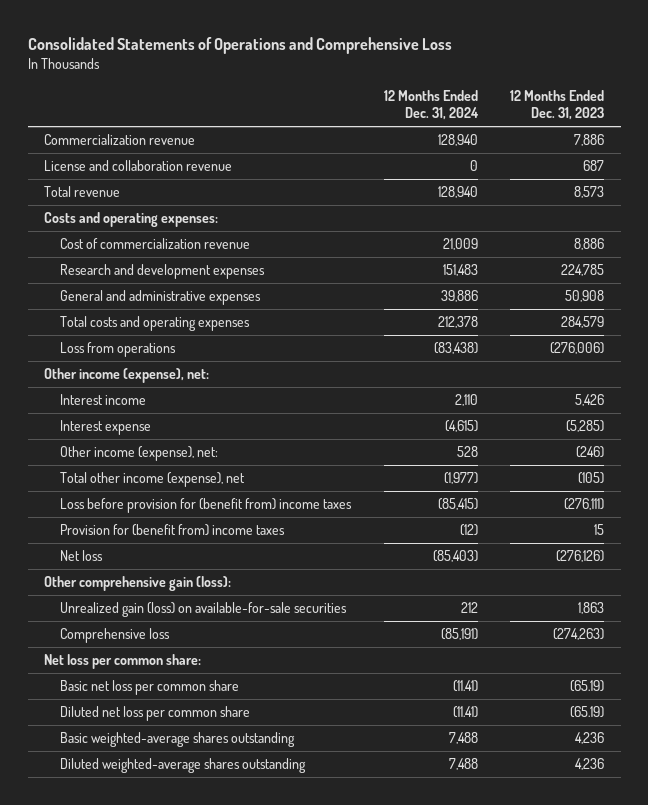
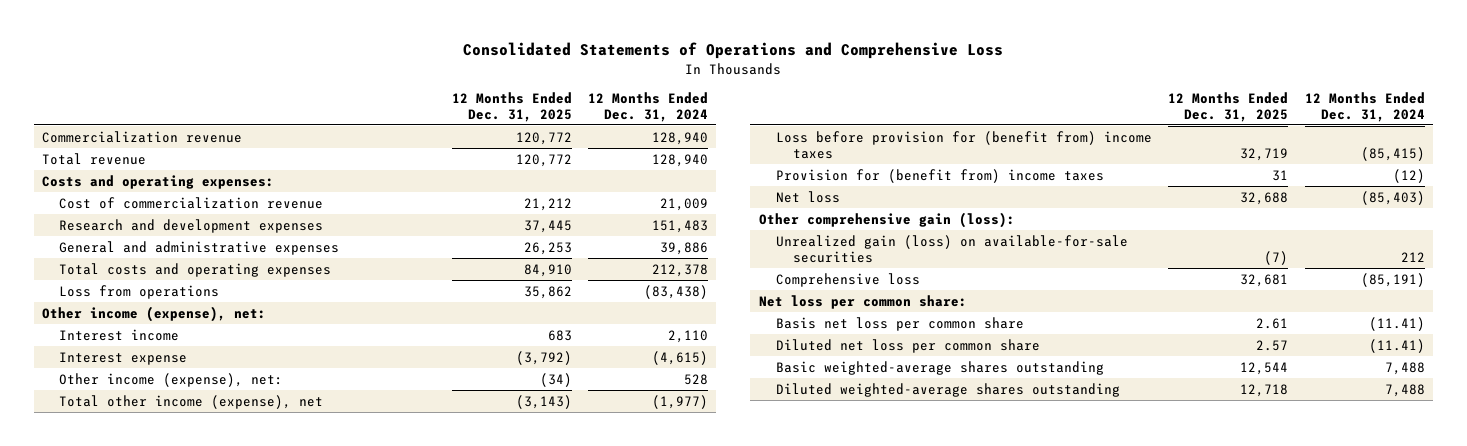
- | 12 Months Ended Dec. 31, 2024 | 12 Months Ended Dec. 31, 2023
+ | 12 Months Ended Dec. 31, 2025 | 12 Months Ended Dec. 31, 2024
- License and collaboration revenue | 0 | 687
- Basic net loss per common share | (11.41) | (65.19)
+ Basis net loss per common share | 2.61 | (11.41)

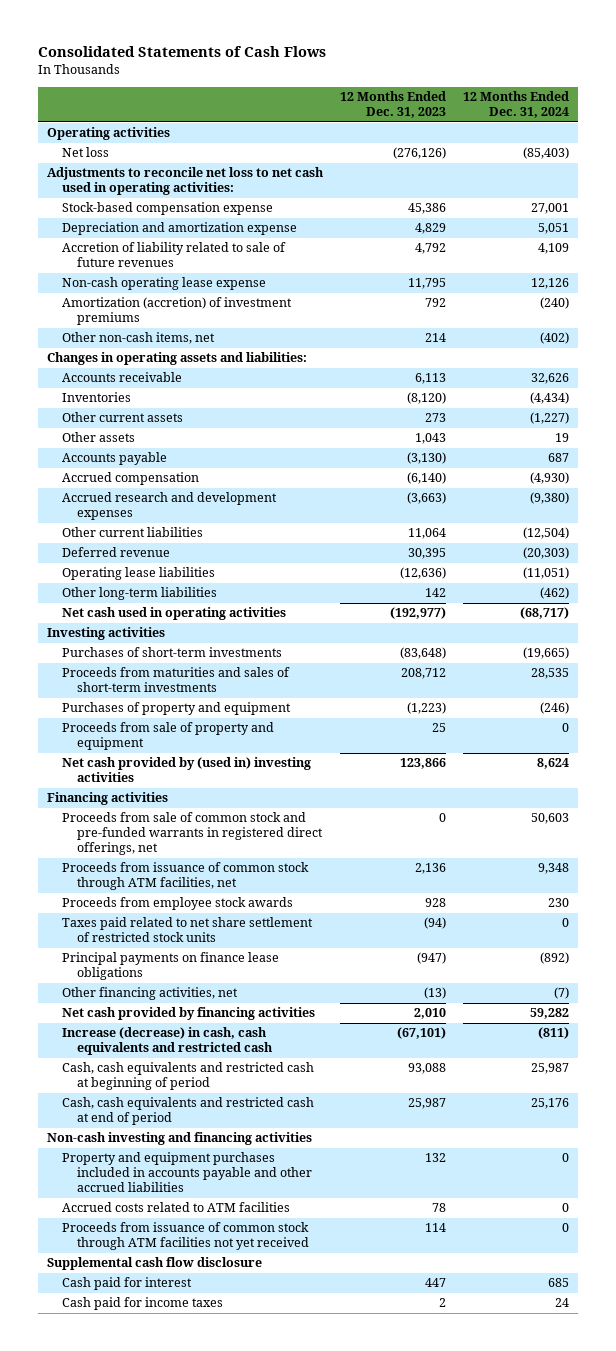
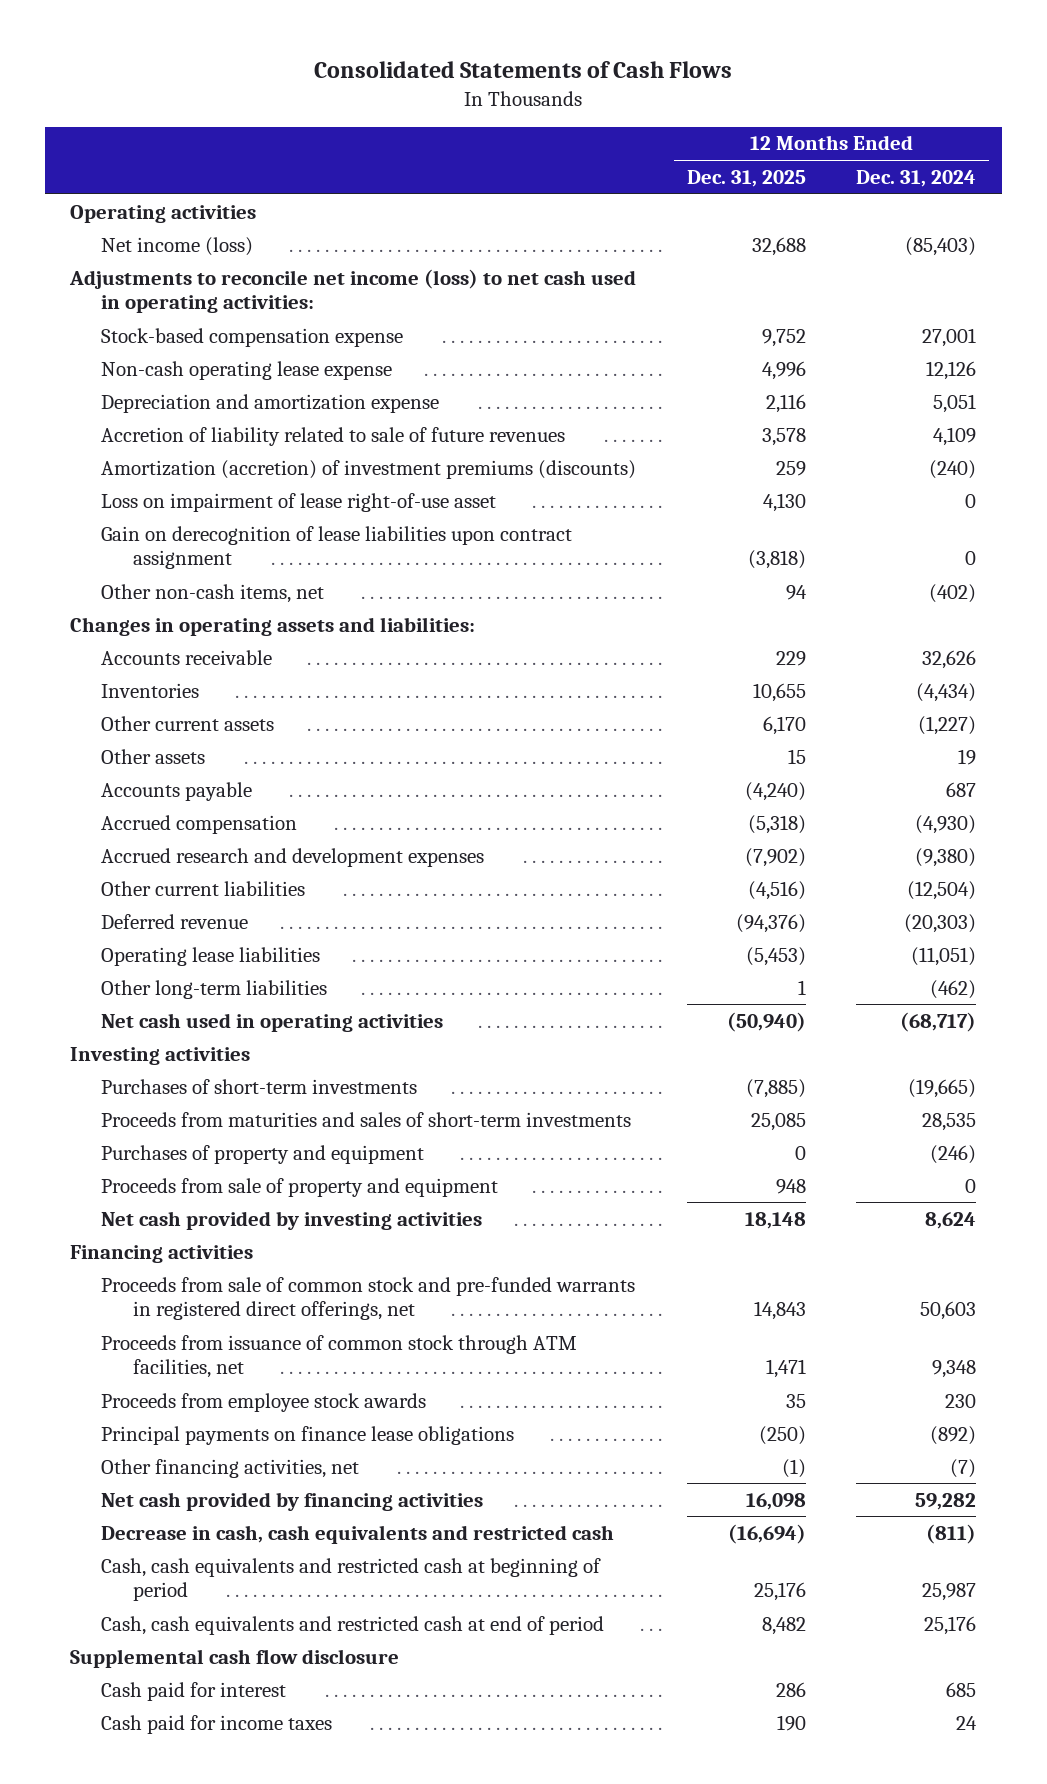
- | 12 Months Ended Dec. 31, 2023 | 12 Months Ended Dec. 31, 2024
+ | 12 Months Ended Dec. 31, 2025 | 12 Months Ended Dec. 31, 2024
- Net loss | (276,126) | (85,403)
- Adjustments to reconcile net loss to net cash used in operating activities:
+ Net income (loss) | 32,688 | (85,403)
+ Adjustments to reconcile net income (loss) to net cash used in operating activities:
moved up: Non-cash operating lease expense | 4,996 | 12,126
- Amortization (accretion) of investment premiums | 792 | (240)
+ Amortization (accretion) of investment premiums (discounts) | 259 | (240)
+ Loss on impairment of lease right-of-use asset | 4,130 | 0
+ Gain on derecognition of lease liabilities upon contract assignment | (3,818) | 0
- Net cash provided by (used in) investing activities | 123,866 | 8,624
+ Net cash provided by investing activities | 18,148 | 8,624
- Taxes paid related to net share settlement of restricted stock units | (94) | 0
- Increase (decrease) in cash, cash equivalents and restricted cash | (67,101) | (811)
+ Decrease in cash, cash equivalents and restricted cash | (16,694) | (811)
- Non-cash investing and financing activities
- Property and equipment purchases included in accounts payable and other accrued liabilities | 132 | 0
- Accrued costs related to ATM facilities | 78 | 0
- Proceeds from issuance of common stock through ATM facilities not yet received | 114 | 0

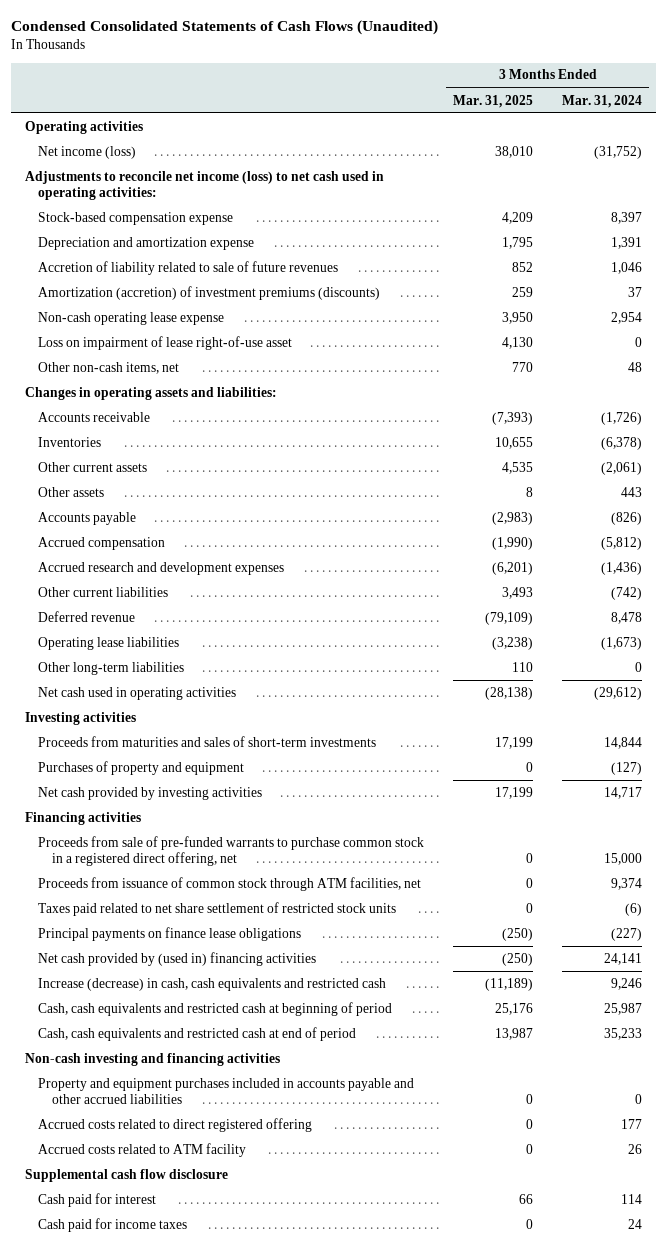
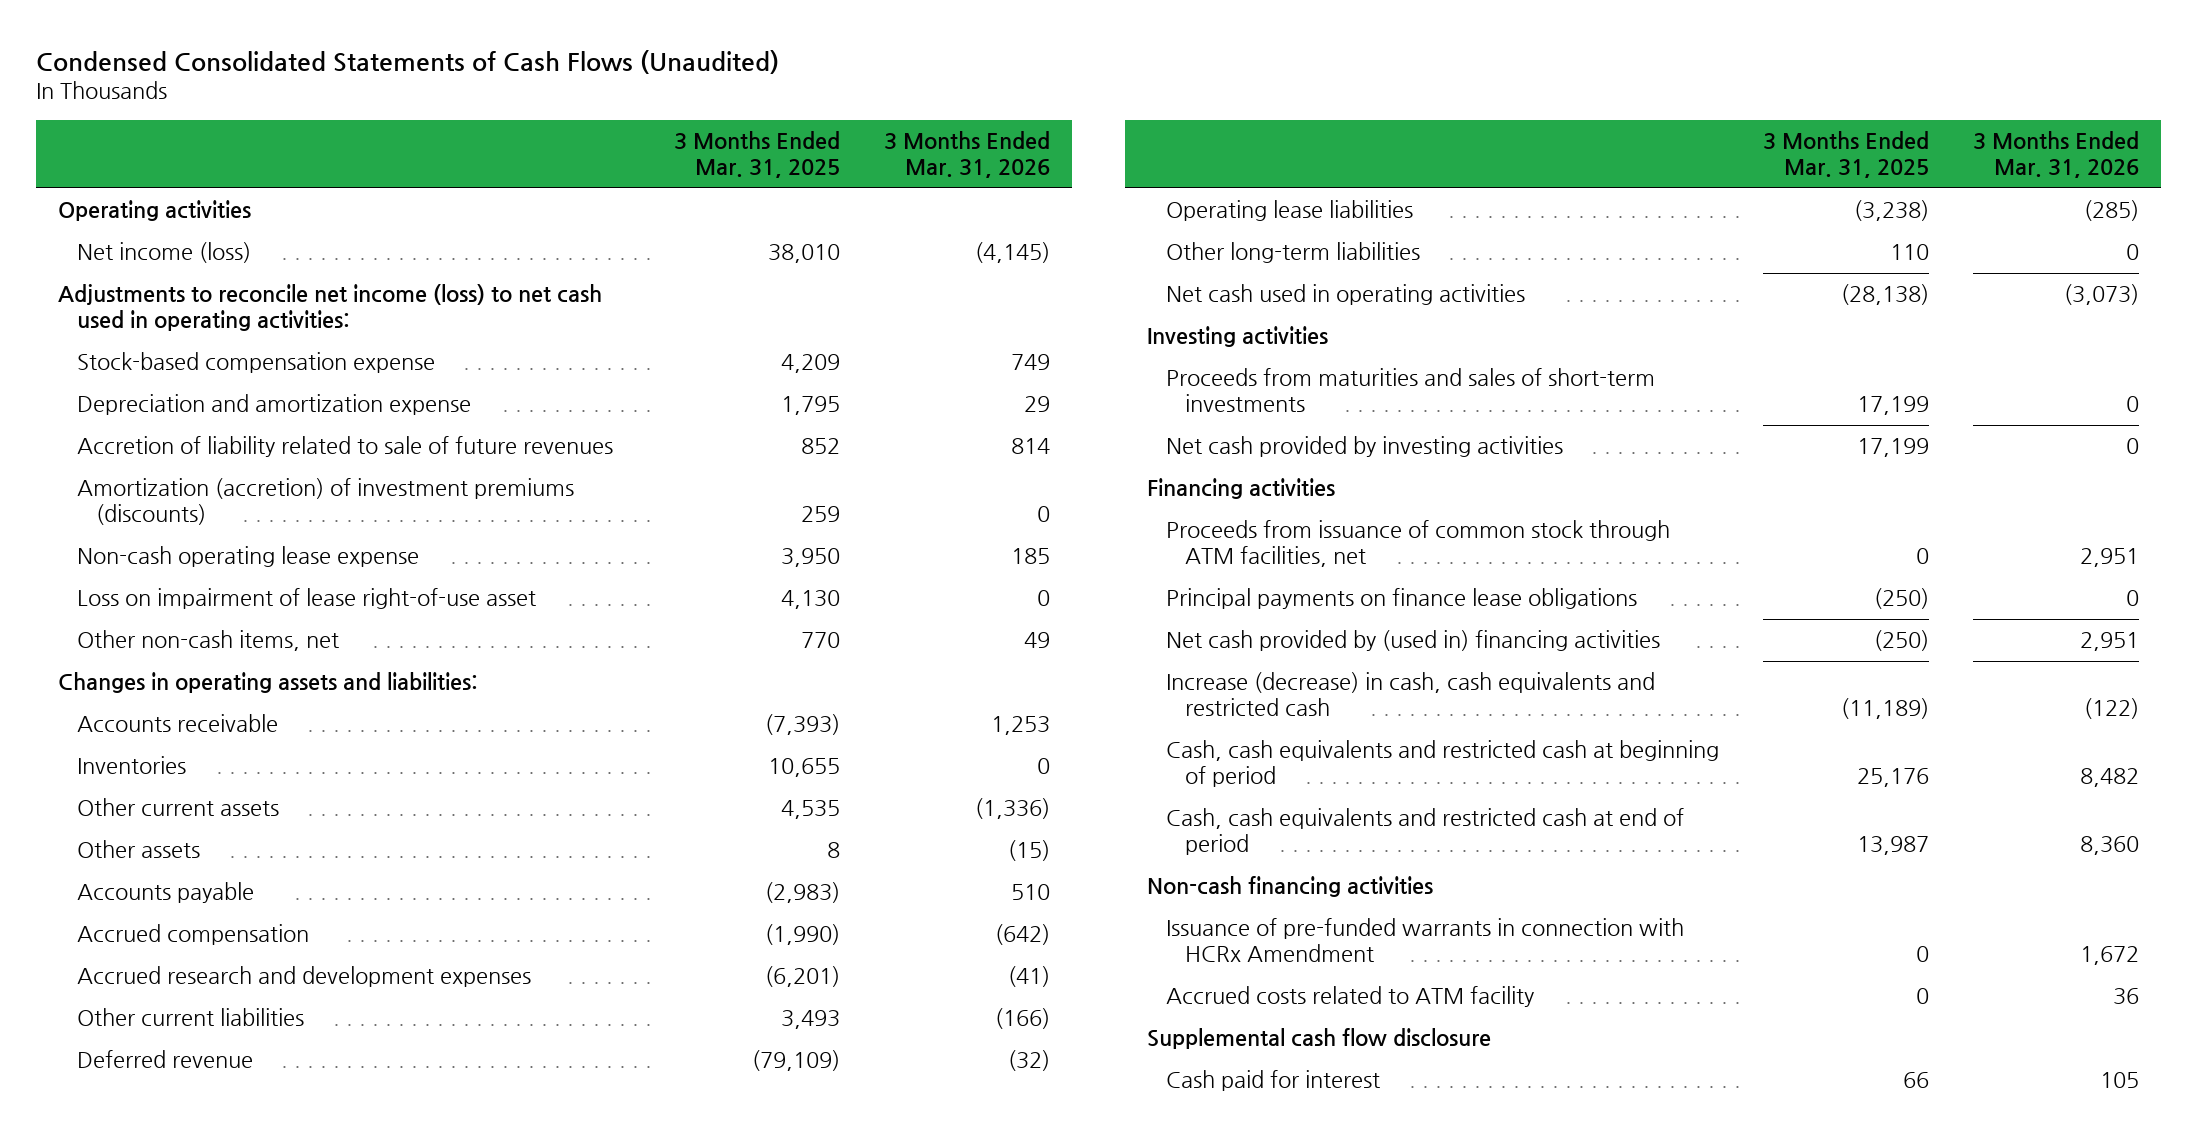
- | 3 Months Ended Mar. 31, 2025 | 3 Months Ended Mar. 31, 2024
+ | 3 Months Ended Mar. 31, 2025 | 3 Months Ended Mar. 31, 2026
- Purchases of property and equipment | 0 | (127)
- Proceeds from sale of pre-funded warrants to purchase common stock in a registered direct offering, net | 0 | 15,000
- Taxes paid related to net share settlement of restricted stock units | 0 | (6)
- Non-cash investing and financing activities
- Property and equipment purchases included in accounts payable and other accrued liabilities | 0 | 0
- Accrued costs related to direct registered offering | 0 | 177
+ Non-cash financing activities
+ Issuance of pre-funded warrants in connection with HCRx Amendment | 0 | 1,672
- Cash paid for income taxes | 0 | 24

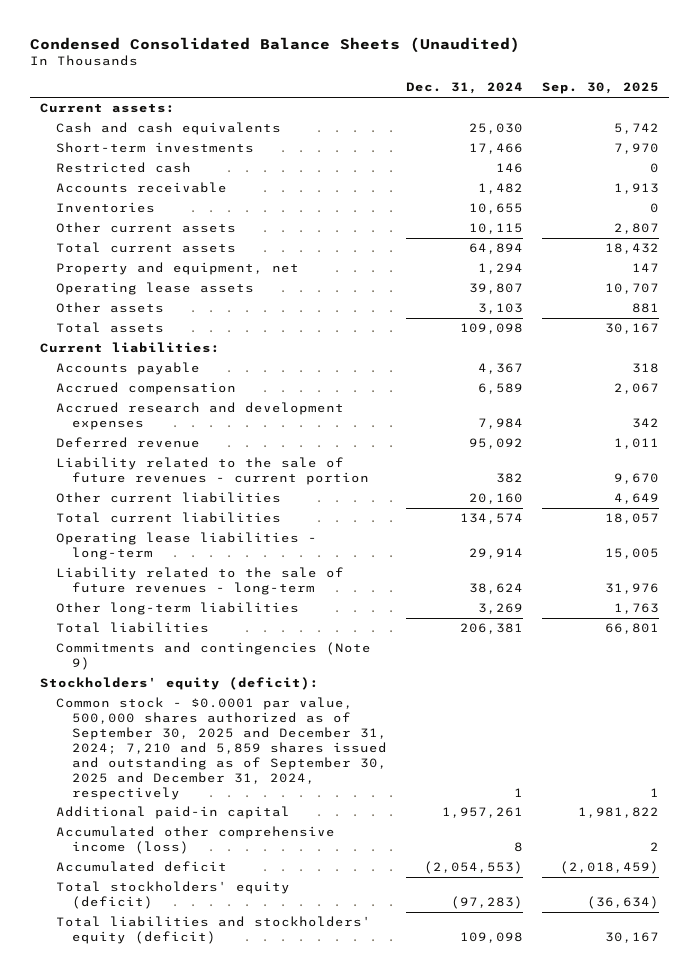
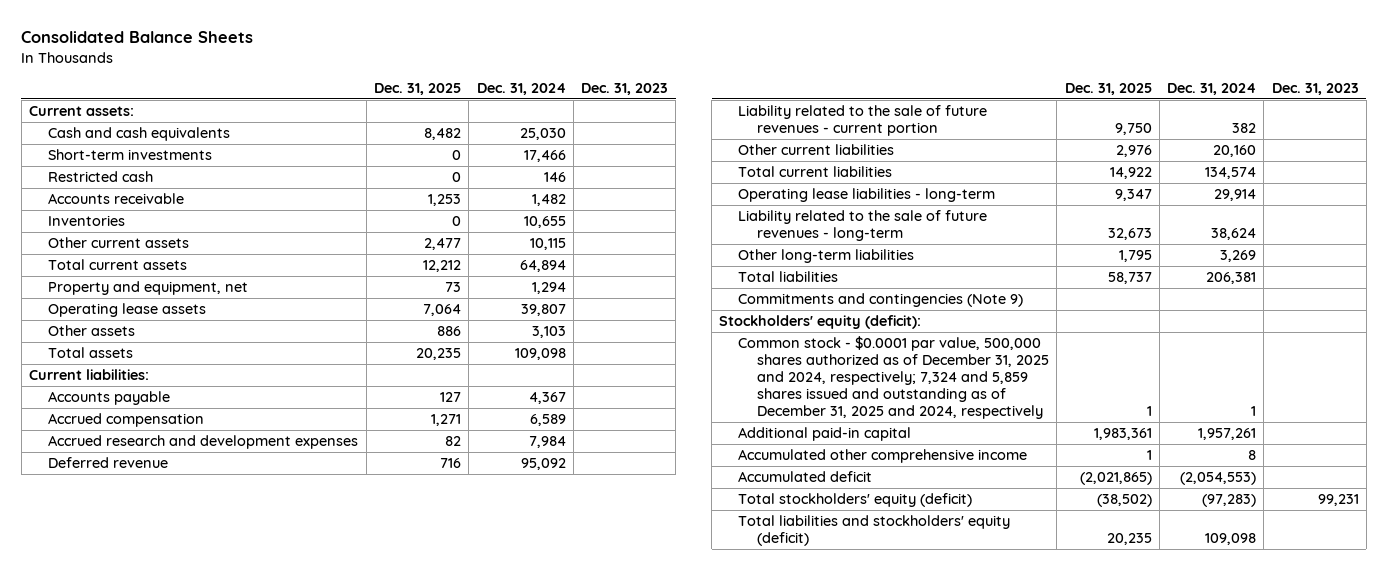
- Condensed Consolidated Balance Sheets (Unaudited)
+ Consolidated Balance Sheets
- | Dec. 31, 2024 | Sep. 30, 2025
+ | Dec. 31, 2025 | Dec. 31, 2024 | Dec. 31, 2023
- Common stock - $0.0001 par value, 500,000 shares authorized as of September 30, 2025 and December 31, 2024; 7,210 and 5,859 shares issued and outstanding as of September 30, 2025 and December 31, 2024, respectively | 1 | 1
+ Common stock - $0.0001 par value, 500,000 shares authorized as of December 31, 2025 and 2024, respectively; 7,324 and 5,859 shares issued and outstanding as of December 31, 2025 and 2024, respectively | 1 | 1 |
- Accumulated other comprehensive income (loss) | 8 | 2
+ Accumulated other comprehensive income | 1 | 8 |

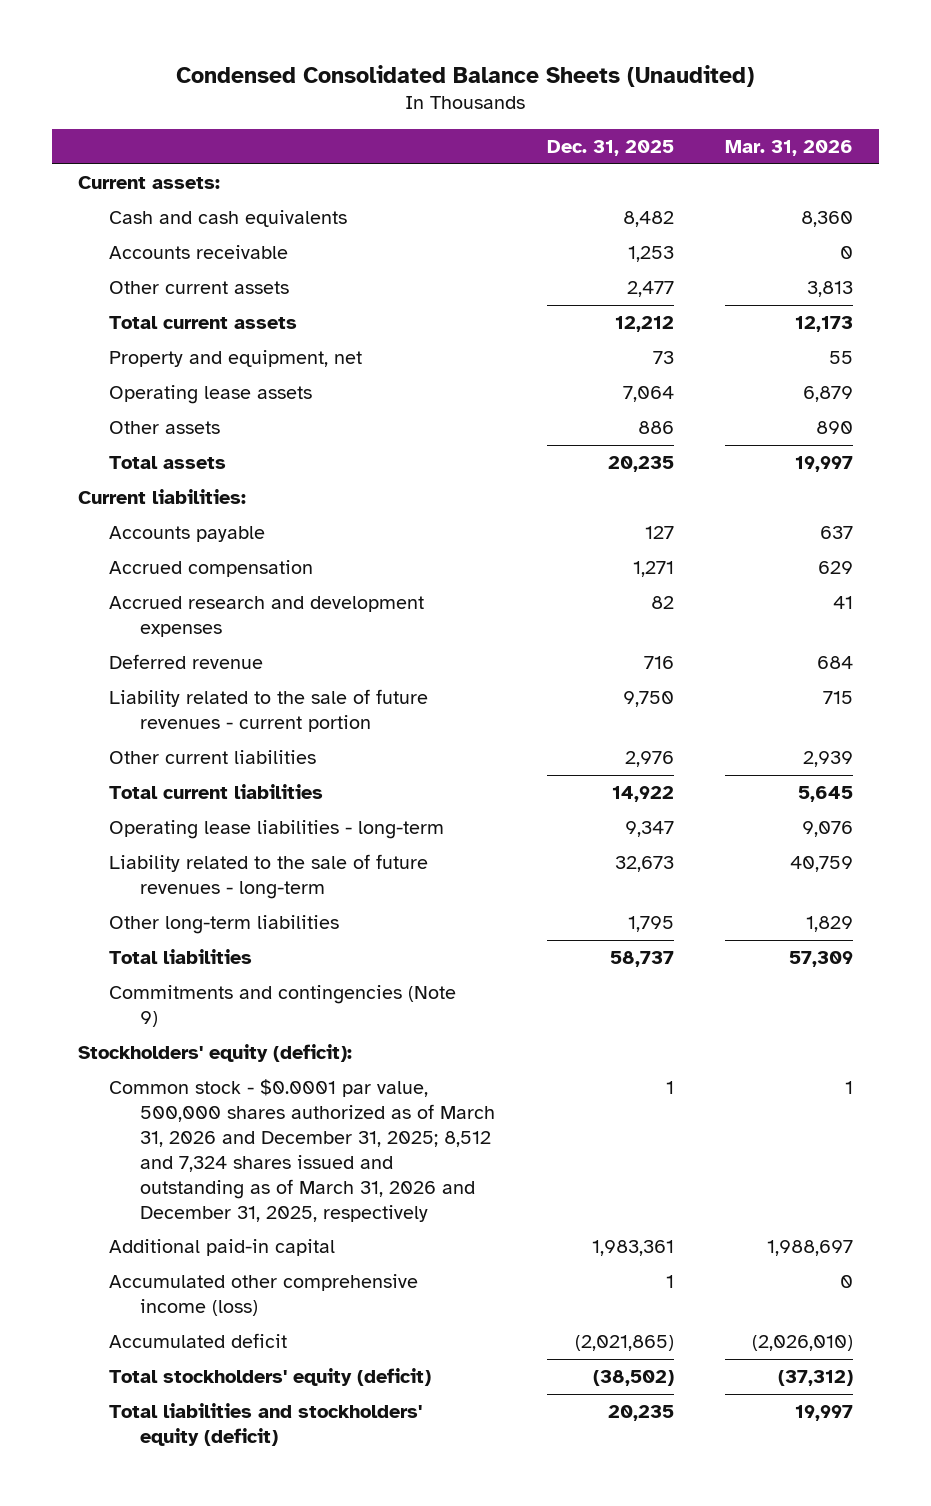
- Consolidated Balance Sheets
+ Condensed Consolidated Balance Sheets (Unaudited)
- | Dec. 31, 2025 | Dec. 31, 2024 | Dec. 31, 2023
+ | Dec. 31, 2025 | Mar. 31, 2026
- Short-term investments | 0 | 17,466 |
- Restricted cash | 0 | 146 |
- Inventories | 0 | 10,655 |
- Common stock - $0.0001 par value, 500,000 shares authorized as of December 31, 2025 and 2024, respectively; 7,324 and 5,859 shares issued and outstanding as of December 31, 2025 and 2024, respectively | 1 | 1 |
+ Common stock - $0.0001 par value, 500,000 shares authorized as of March 31, 2026 and December 31, 2025; 8,512 and 7,324 shares issued and outstanding as of March 31, 2026 and December 31, 2025, respectively | 1 | 1
- Accumulated other comprehensive income | 1 | 8 |
+ Accumulated other comprehensive income (loss) | 1 | 0

